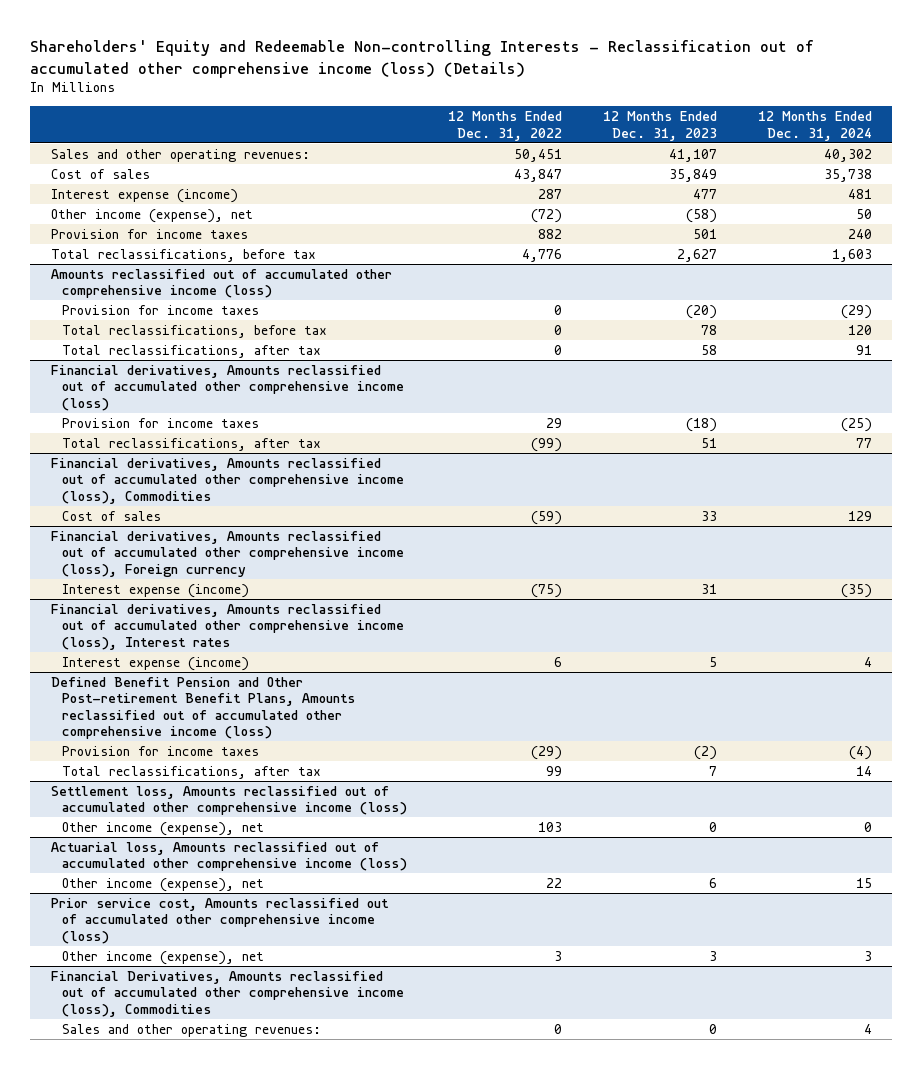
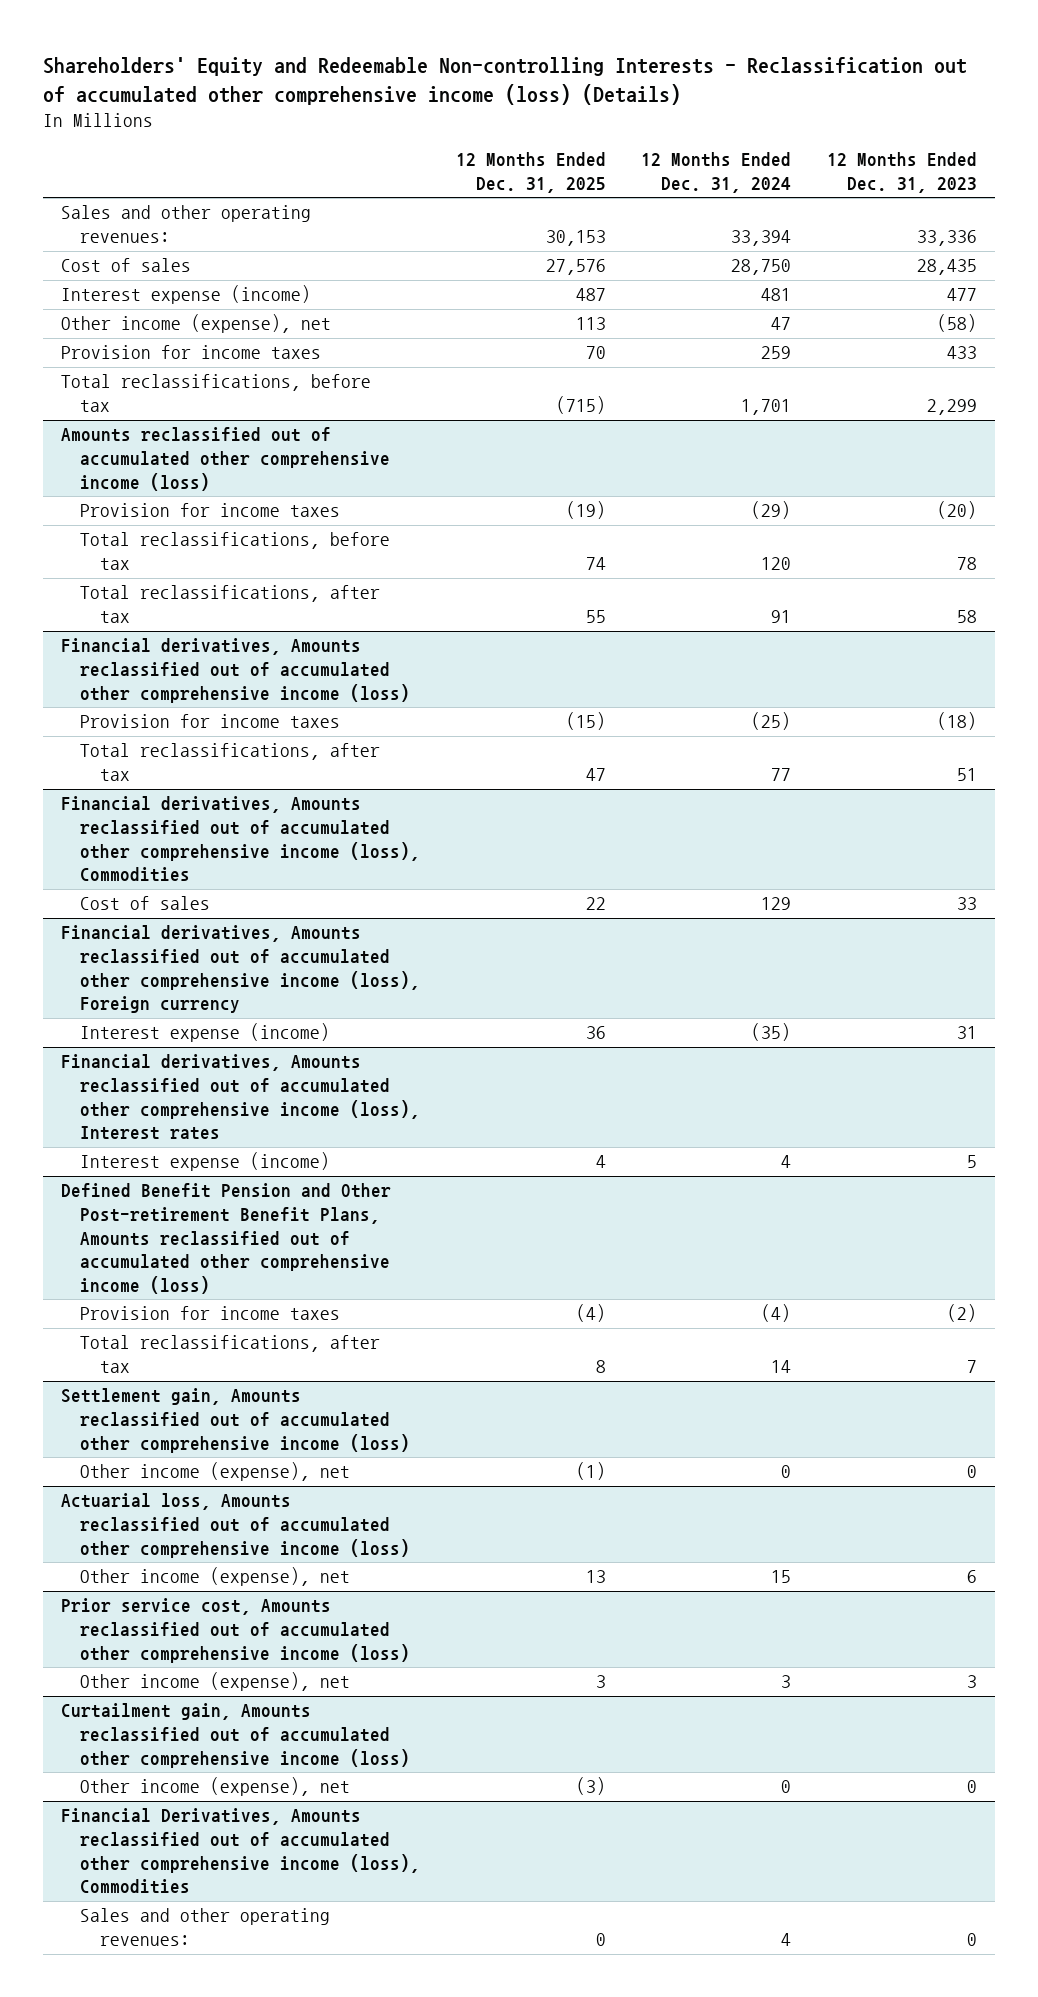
- | 12 Months Ended Dec. 31, 2022 | 12 Months Ended Dec. 31, 2023 | 12 Months Ended Dec. 31, 2024
+ | 12 Months Ended Dec. 31, 2025 | 12 Months Ended Dec. 31, 2024 | 12 Months Ended Dec. 31, 2023
- Sales and other operating revenues: | 50,451 | 41,107 | 40,302
- Cost of sales | 43,847 | 35,849 | 35,738
+ Sales and other operating revenues: | 30,153 | 33,394 | 33,336
+ Cost of sales | 27,576 | 28,750 | 28,435
- Other income (expense), net | (72) | (58) | 50
- Provision for income taxes | 882 | 501 | 240
- Total reclassifications, before tax | 4,776 | 2,627 | 1,603
+ Other income (expense), net | 113 | 47 | (58)
+ Provision for income taxes | 70 | 259 | 433
+ Total reclassifications, before tax | (715) | 1,701 | 2,299
- Settlement loss, Amounts reclassified out of accumulated other comprehensive income (loss)
+ Settlement gain, Amounts reclassified out of accumulated other comprehensive income (loss)
+ Curtailment gain, Amounts reclassified out of accumulated other comprehensive income (loss)
+ Other income (expense), net | (3) | 0 | 0

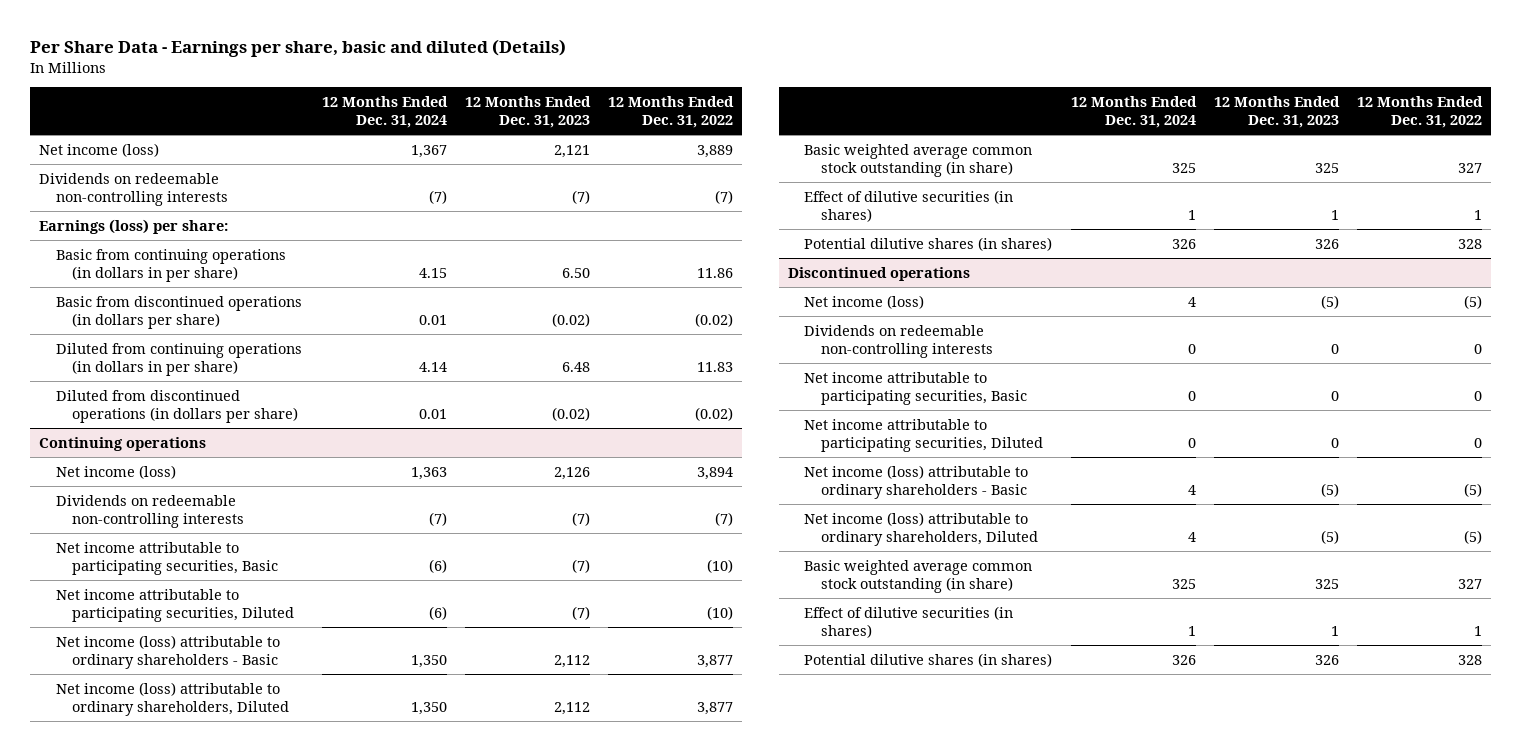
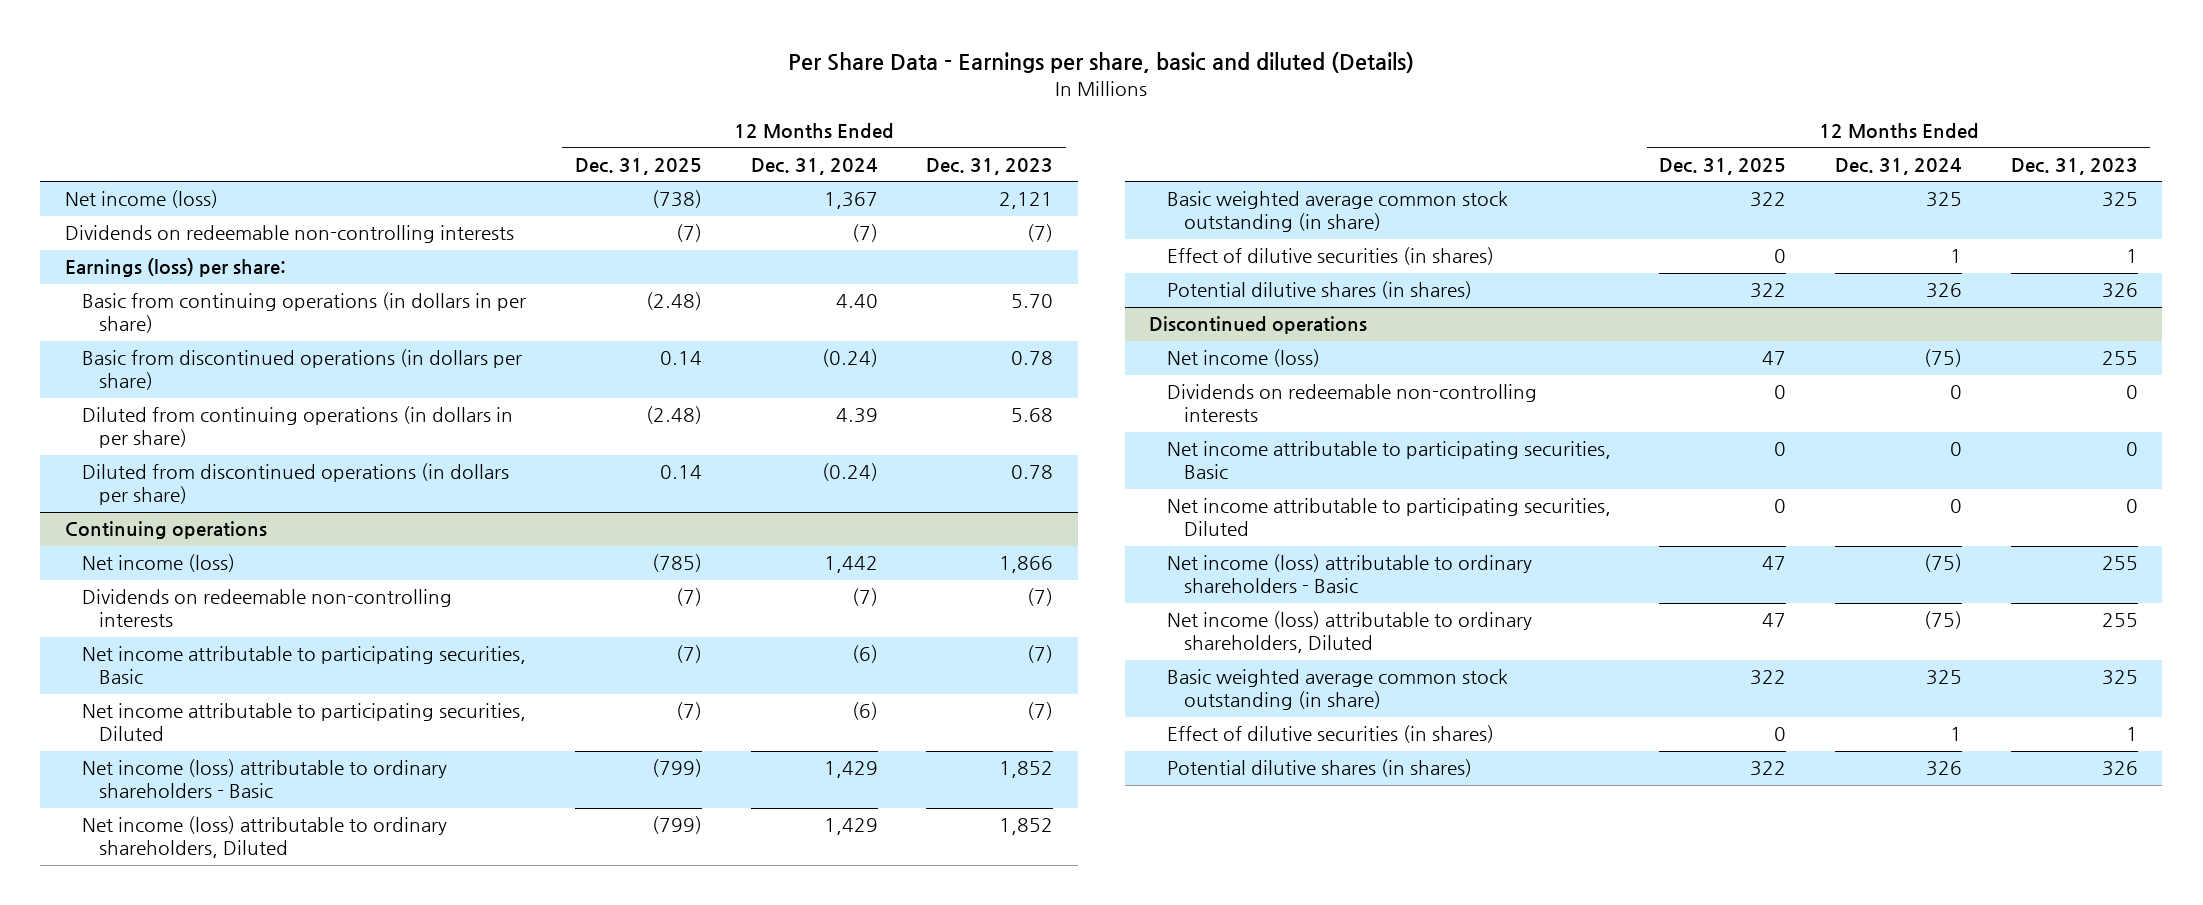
- | 12 Months Ended Dec. 31, 2024 | 12 Months Ended Dec. 31, 2023 | 12 Months Ended Dec. 31, 2022
+ | 12 Months Ended Dec. 31, 2025 | 12 Months Ended Dec. 31, 2024 | 12 Months Ended Dec. 31, 2023
- Basic from continuing operations (in dollars in per share) | 4.15 | 6.50 | 11.86
- Basic from discontinued operations (in dollars per share) | 0.01 | (0.02) | (0.02)
- Diluted from continuing operations (in dollars in per share) | 4.14 | 6.48 | 11.83
- Diluted from discontinued operations (in dollars per share) | 0.01 | (0.02) | (0.02)
+ Basic from continuing operations (in dollars in per share) | (2.48) | 4.40 | 5.70
+ Basic from discontinued operations (in dollars per share) | 0.14 | (0.24) | 0.78
+ Diluted from continuing operations (in dollars in per share) | (2.48) | 4.39 | 5.68
+ Diluted from discontinued operations (in dollars per share) | 0.14 | (0.24) | 0.78
@ Continuing operations
- Net income (loss) | 1,363 | 2,126 | 3,894
+ Net income (loss) | (785) | 1,442 | 1,866
- Net income (loss) attributable to ordinary shareholders - Basic | 1,350 | 2,112 | 3,877
- Net income (loss) attributable to ordinary shareholders, Diluted | 1,350 | 2,112 | 3,877
+ Net income (loss) attributable to ordinary shareholders - Basic | (799) | 1,429 | 1,852
+ Net income (loss) attributable to ordinary shareholders, Diluted | (799) | 1,429 | 1,852
@ Discontinued operations
- Net income (loss) | 4 | (5) | (5)
+ Net income (loss) | 47 | (75) | 255
- Net income (loss) attributable to ordinary shareholders - Basic | 4 | (5) | (5)
- Net income (loss) attributable to ordinary shareholders, Diluted | 4 | (5) | (5)
+ Net income (loss) attributable to ordinary shareholders - Basic | 47 | (75) | 255
+ Net income (loss) attributable to ordinary shareholders, Diluted | 47 | (75) | 255

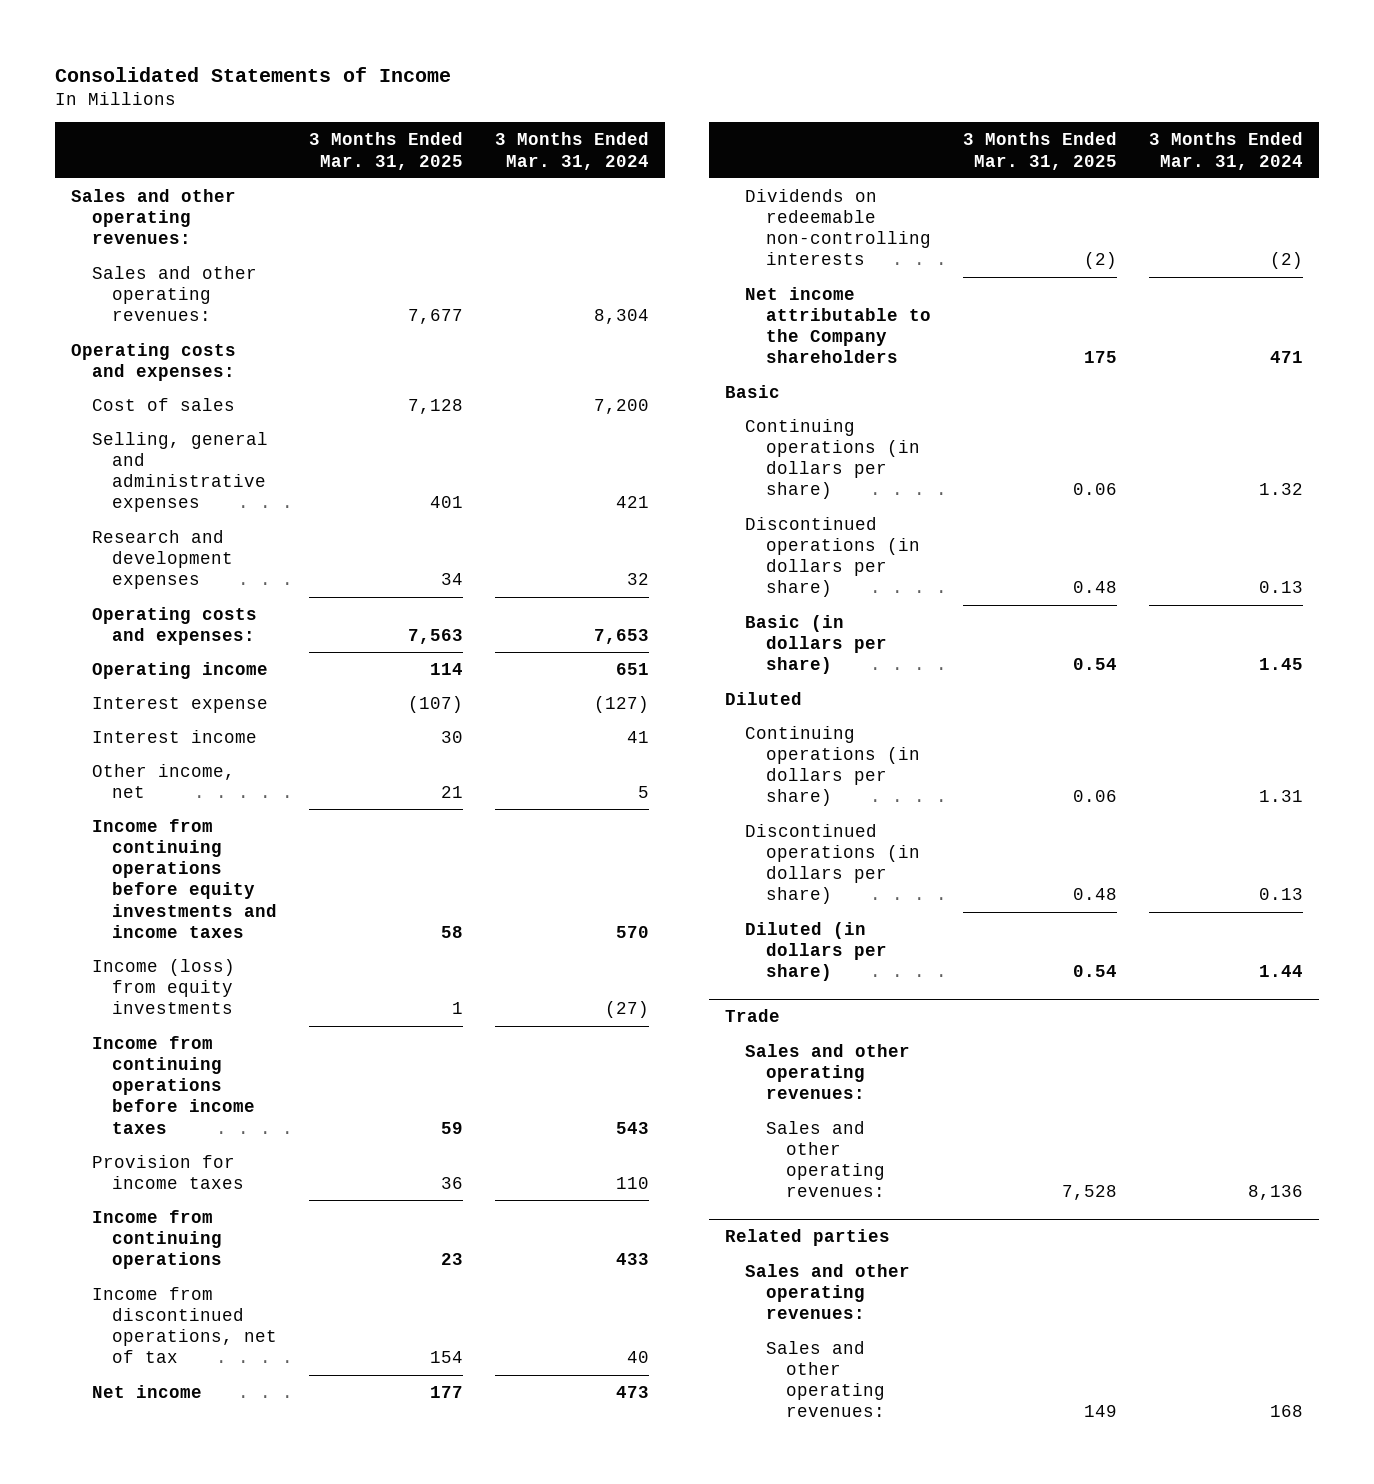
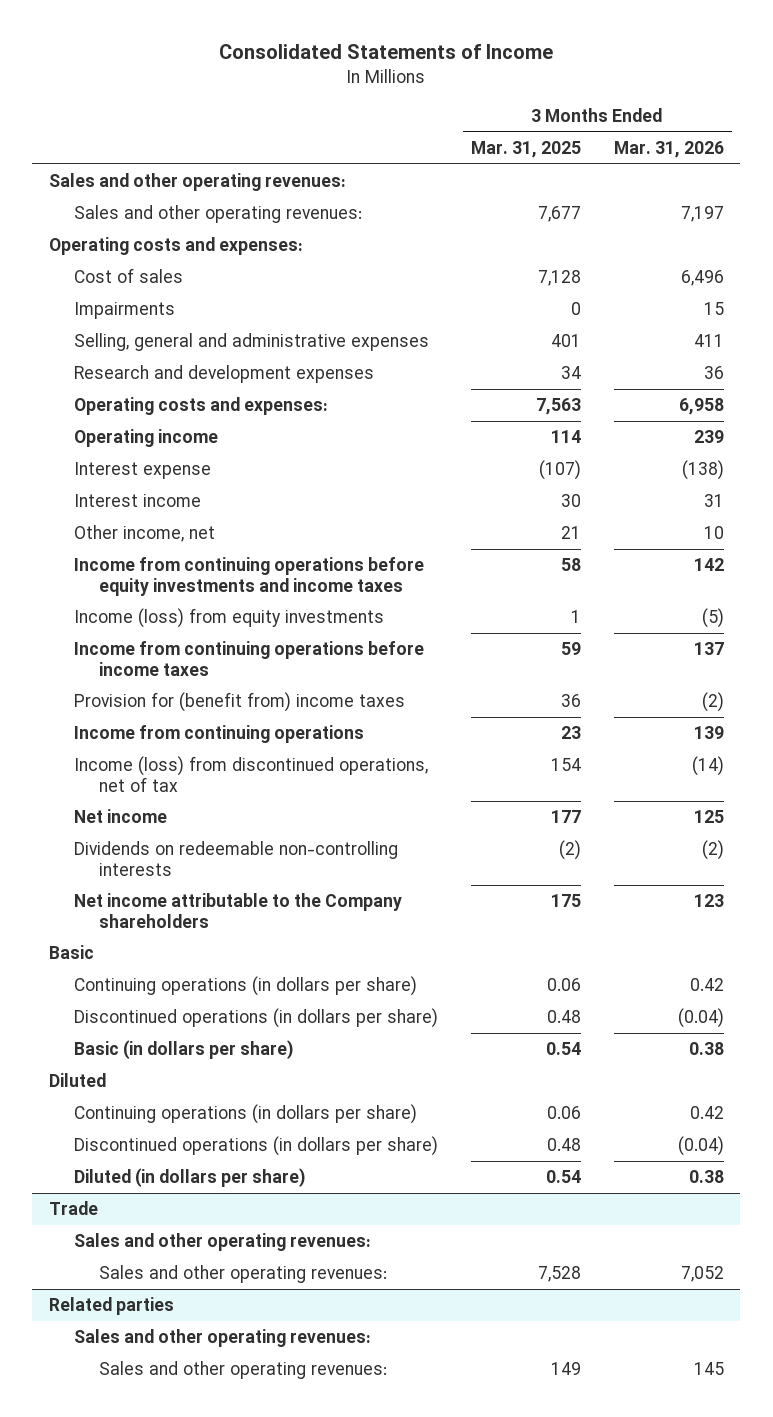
- | 3 Months Ended Mar. 31, 2025 | 3 Months Ended Mar. 31, 2024
+ | 3 Months Ended Mar. 31, 2025 | 3 Months Ended Mar. 31, 2026
+ Impairments | 0 | 15
- Provision for income taxes | 36 | 110
+ Provision for (benefit from) income taxes | 36 | (2)
- Income from discontinued operations, net of tax | 154 | 40
+ Income (loss) from discontinued operations, net of tax | 154 | (14)

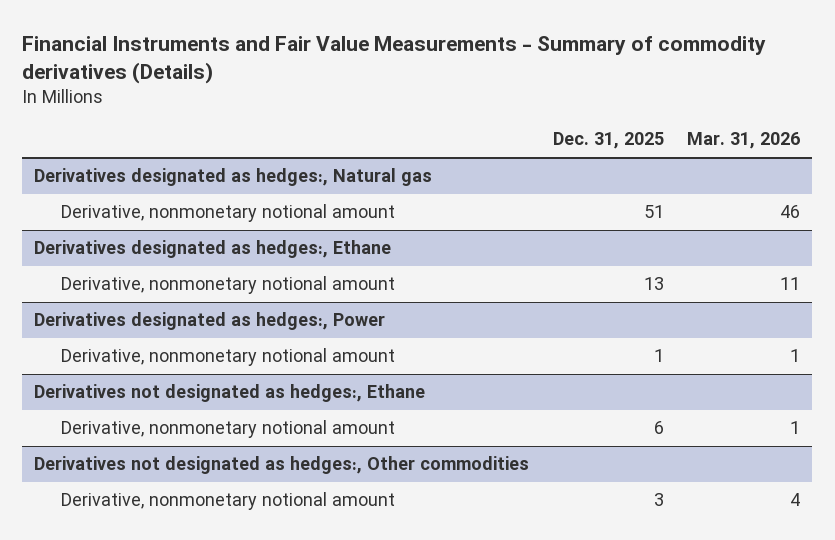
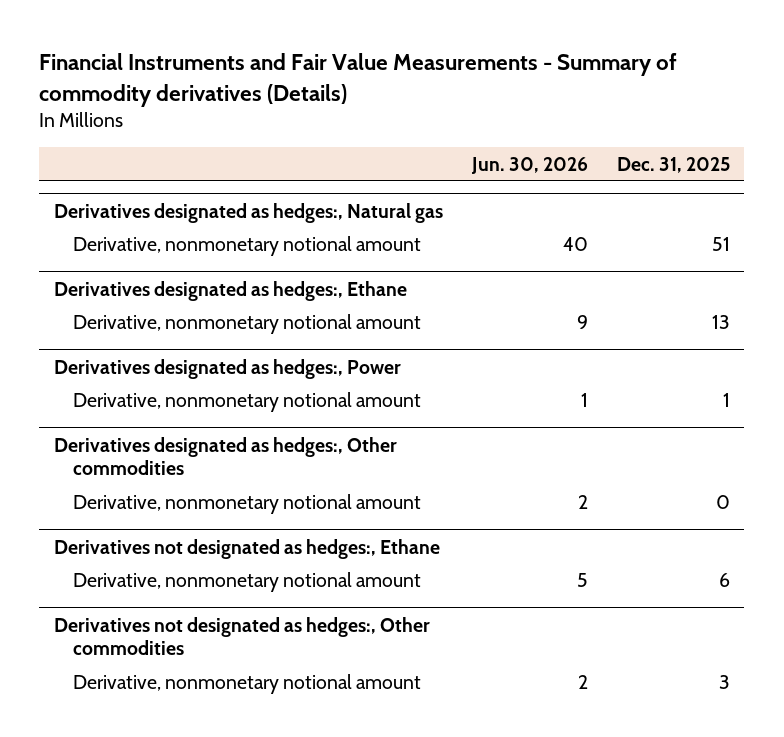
- | Dec. 31, 2025 | Mar. 31, 2026
+ | Jun. 30, 2026 | Dec. 31, 2025
+ Derivatives designated as hedges:, Other commodities
+ Derivative, nonmonetary notional amount | 2 | 0

